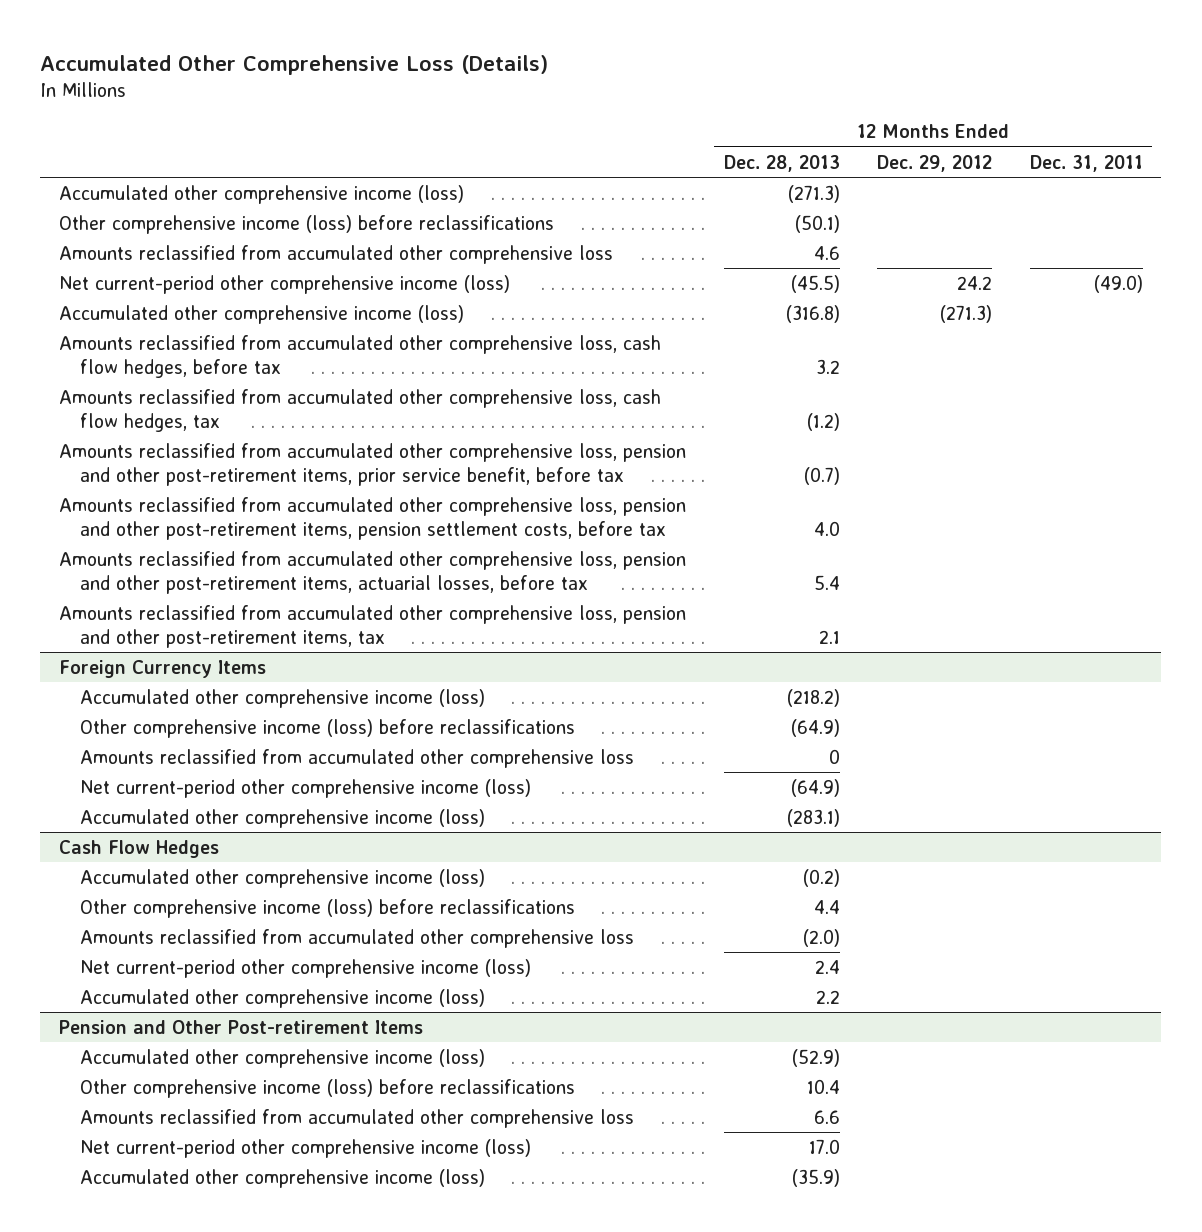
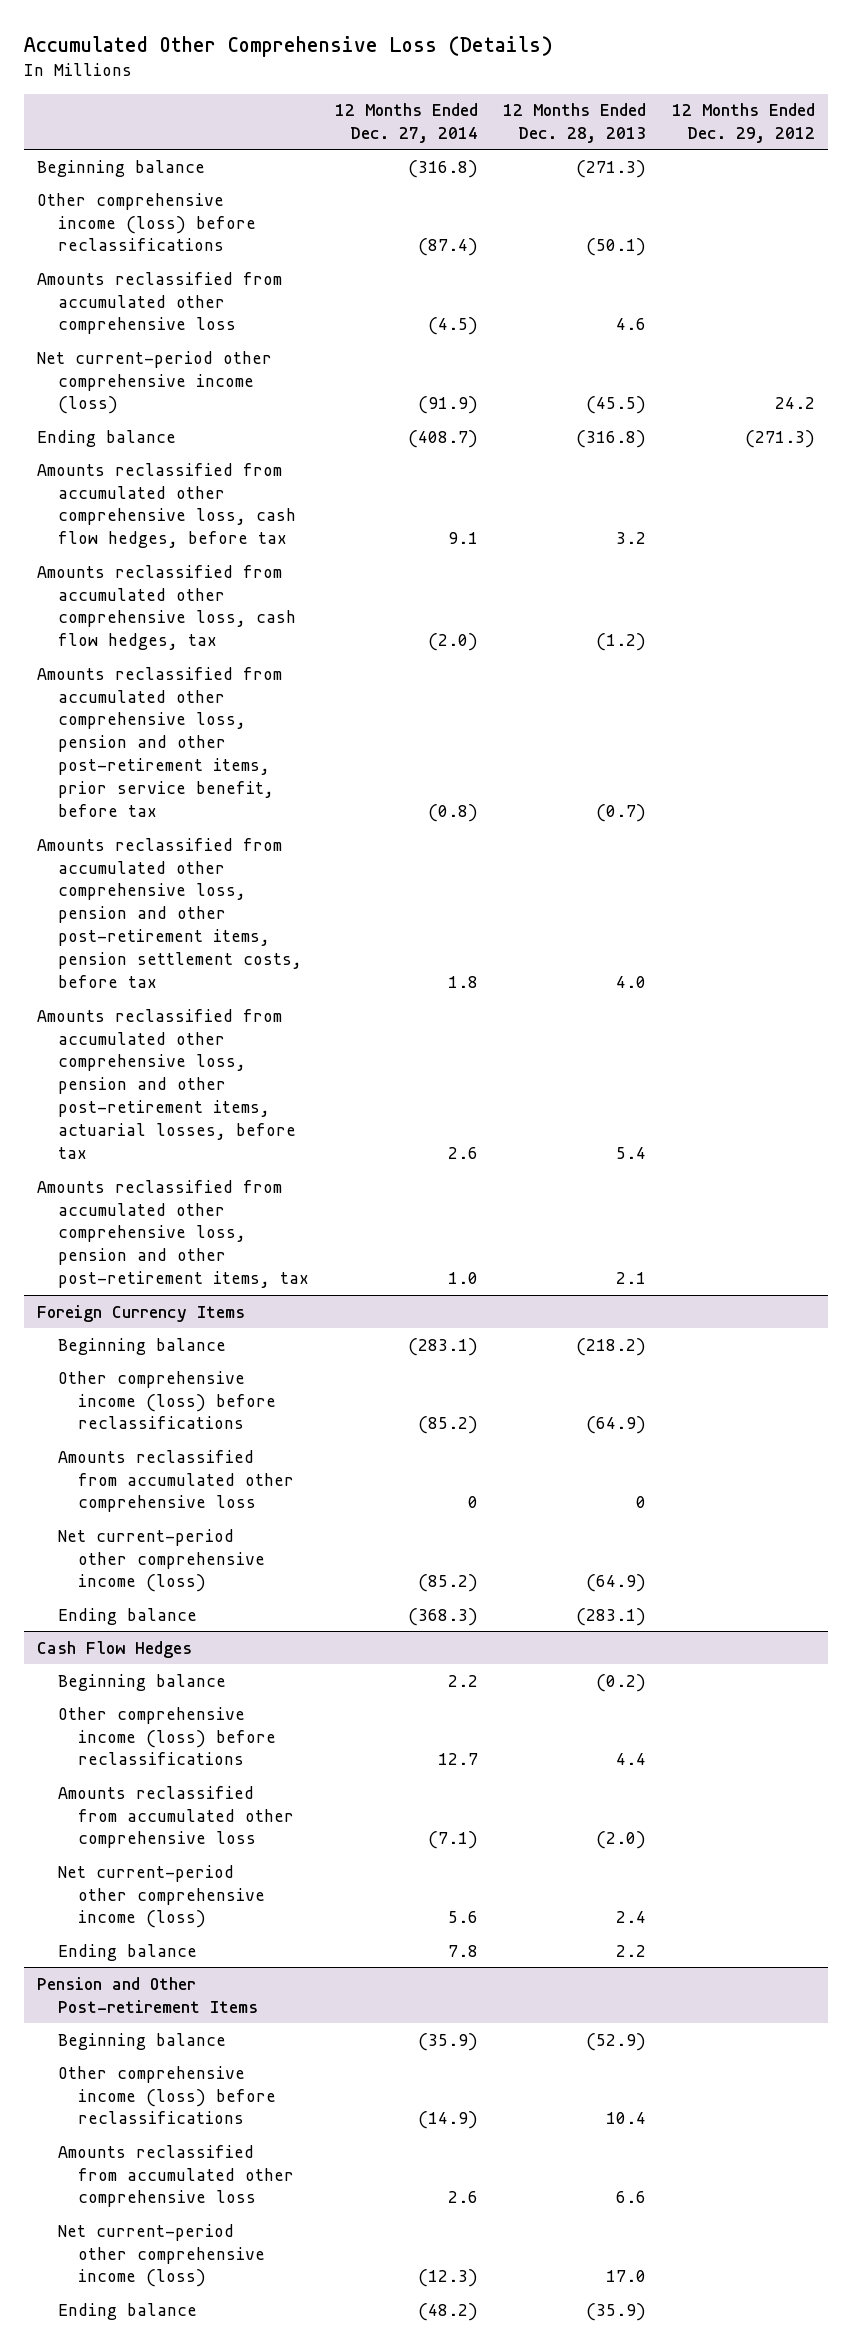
- | 12 Months Ended Dec. 28, 2013 | 12 Months Ended Dec. 29, 2012 | 12 Months Ended Dec. 31, 2011
+ | 12 Months Ended Dec. 27, 2014 | 12 Months Ended Dec. 28, 2013 | 12 Months Ended Dec. 29, 2012
- Accumulated other comprehensive income (loss) | (271.3) | |
+ Beginning balance | (316.8) | (271.3) |
- Accumulated other comprehensive income (loss) | (316.8) | (271.3) |
+ Ending balance | (408.7) | (316.8) | (271.3)
@ Foreign Currency Items
- Accumulated other comprehensive income (loss) | (218.2) | |
+ Beginning balance | (283.1) | (218.2) |
- Accumulated other comprehensive income (loss) | (283.1) | |
+ Ending balance | (368.3) | (283.1) |
@ Cash Flow Hedges
- Accumulated other comprehensive income (loss) | (0.2) | |
+ Beginning balance | 2.2 | (0.2) |
- Accumulated other comprehensive income (loss) | 2.2 | |
+ Ending balance | 7.8 | 2.2 |
@ Pension and Other Post-retirement Items
- Accumulated other comprehensive income (loss) | (52.9) | |
+ Beginning balance | (35.9) | (52.9) |
- Accumulated other comprehensive income (loss) | (35.9) | |
+ Ending balance | (48.2) | (35.9) |

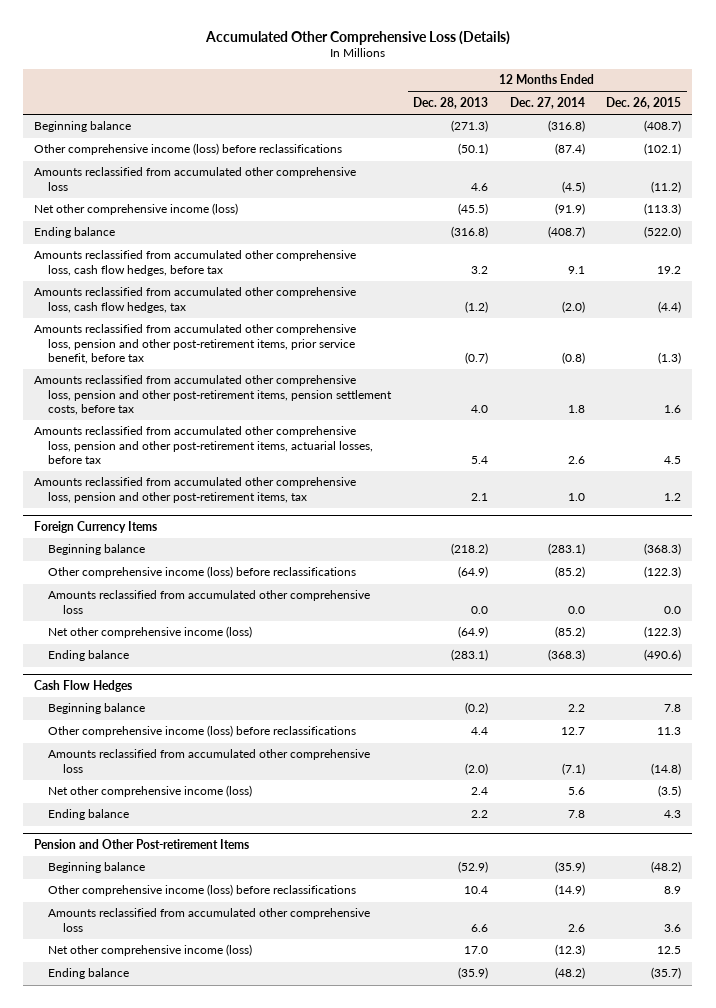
- | 12 Months Ended Dec. 27, 2014 | 12 Months Ended Dec. 28, 2013 | 12 Months Ended Dec. 29, 2012
+ | 12 Months Ended Dec. 28, 2013 | 12 Months Ended Dec. 27, 2014 | 12 Months Ended Dec. 26, 2015
- Net current-period other comprehensive income (loss) | (91.9) | (45.5) | 24.2
+ Net other comprehensive income (loss) | (45.5) | (91.9) | (113.3)
@ Foreign Currency Items
- Amounts reclassified from accumulated other comprehensive loss | 0 | 0 |
- Net current-period other comprehensive income (loss) | (85.2) | (64.9) |
+ Amounts reclassified from accumulated other comprehensive loss | 0.0 | 0.0 | 0.0
+ Net other comprehensive income (loss) | (64.9) | (85.2) | (122.3)
@ Cash Flow Hedges
- Net current-period other comprehensive income (loss) | 5.6 | 2.4 |
+ Net other comprehensive income (loss) | 2.4 | 5.6 | (3.5)
@ Pension and Other Post-retirement Items
- Net current-period other comprehensive income (loss) | (12.3) | 17.0 |
+ Net other comprehensive income (loss) | 17.0 | (12.3) | 12.5

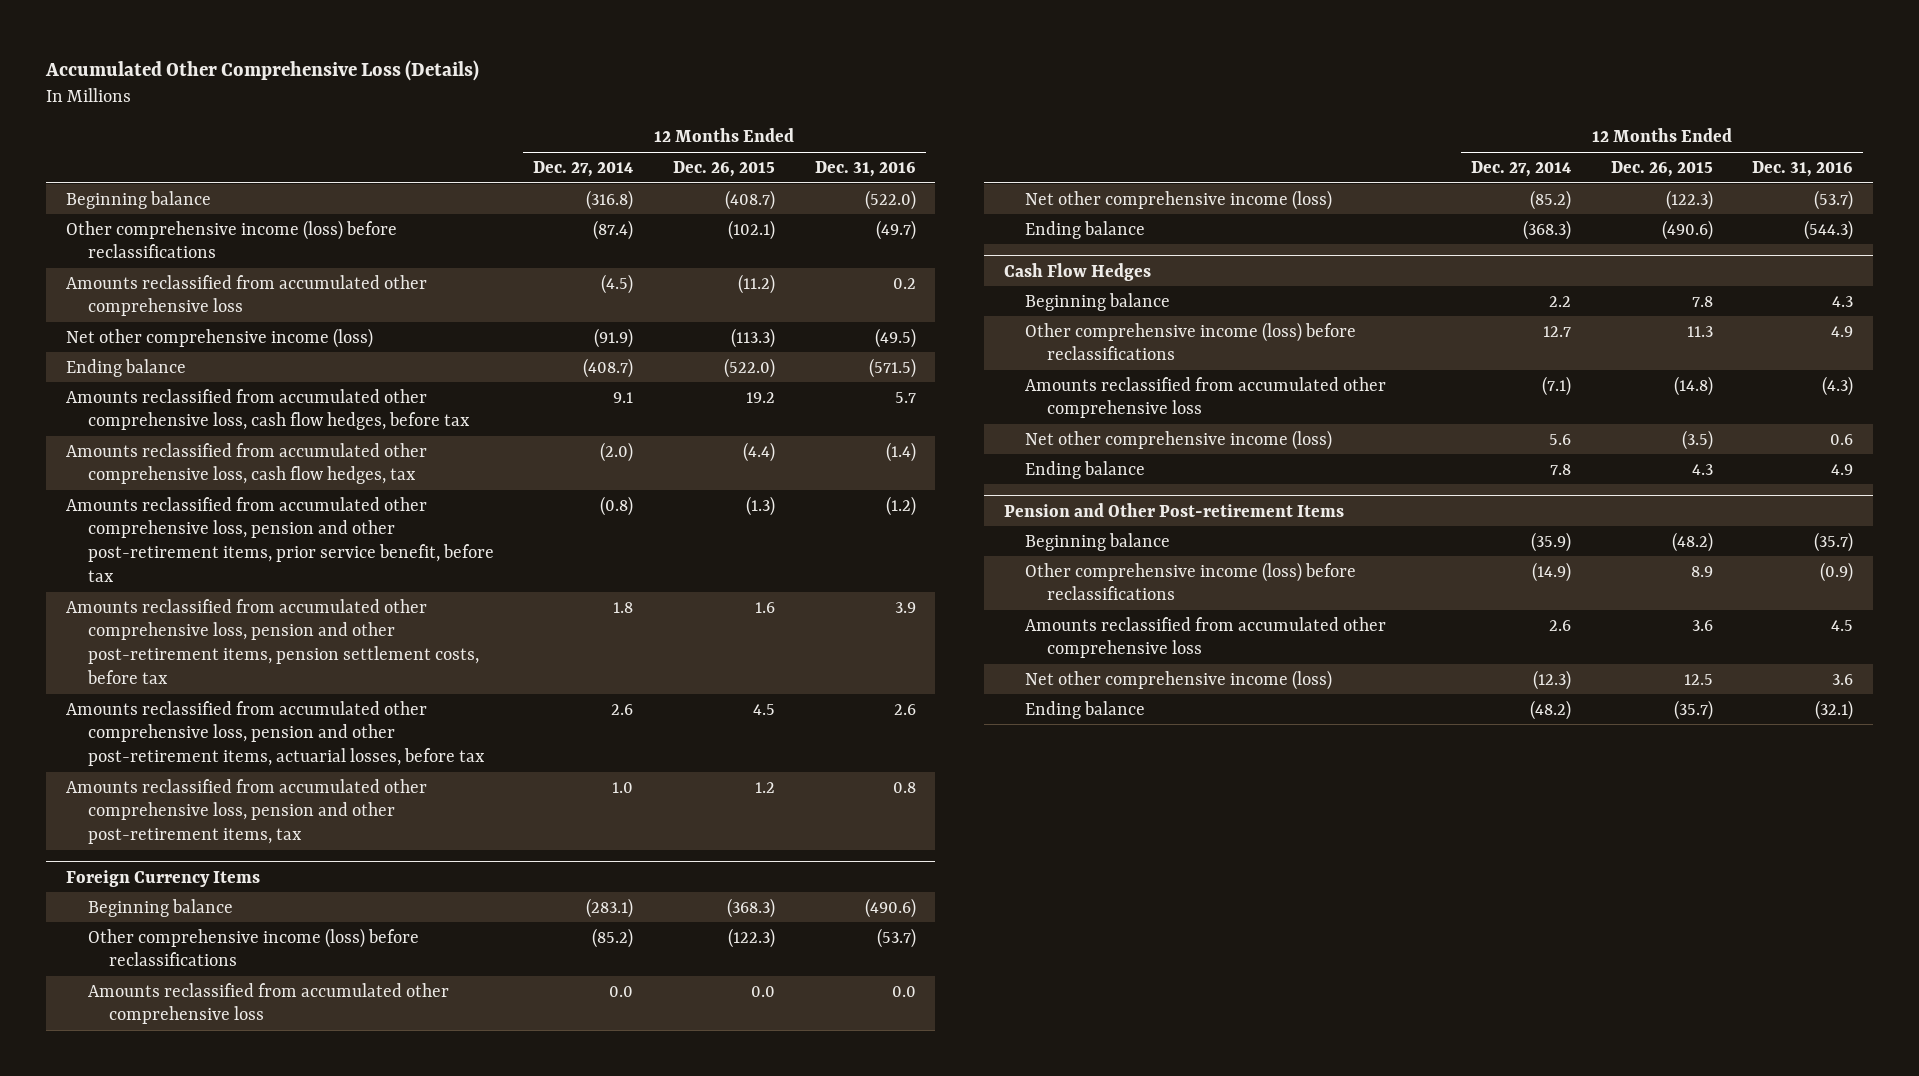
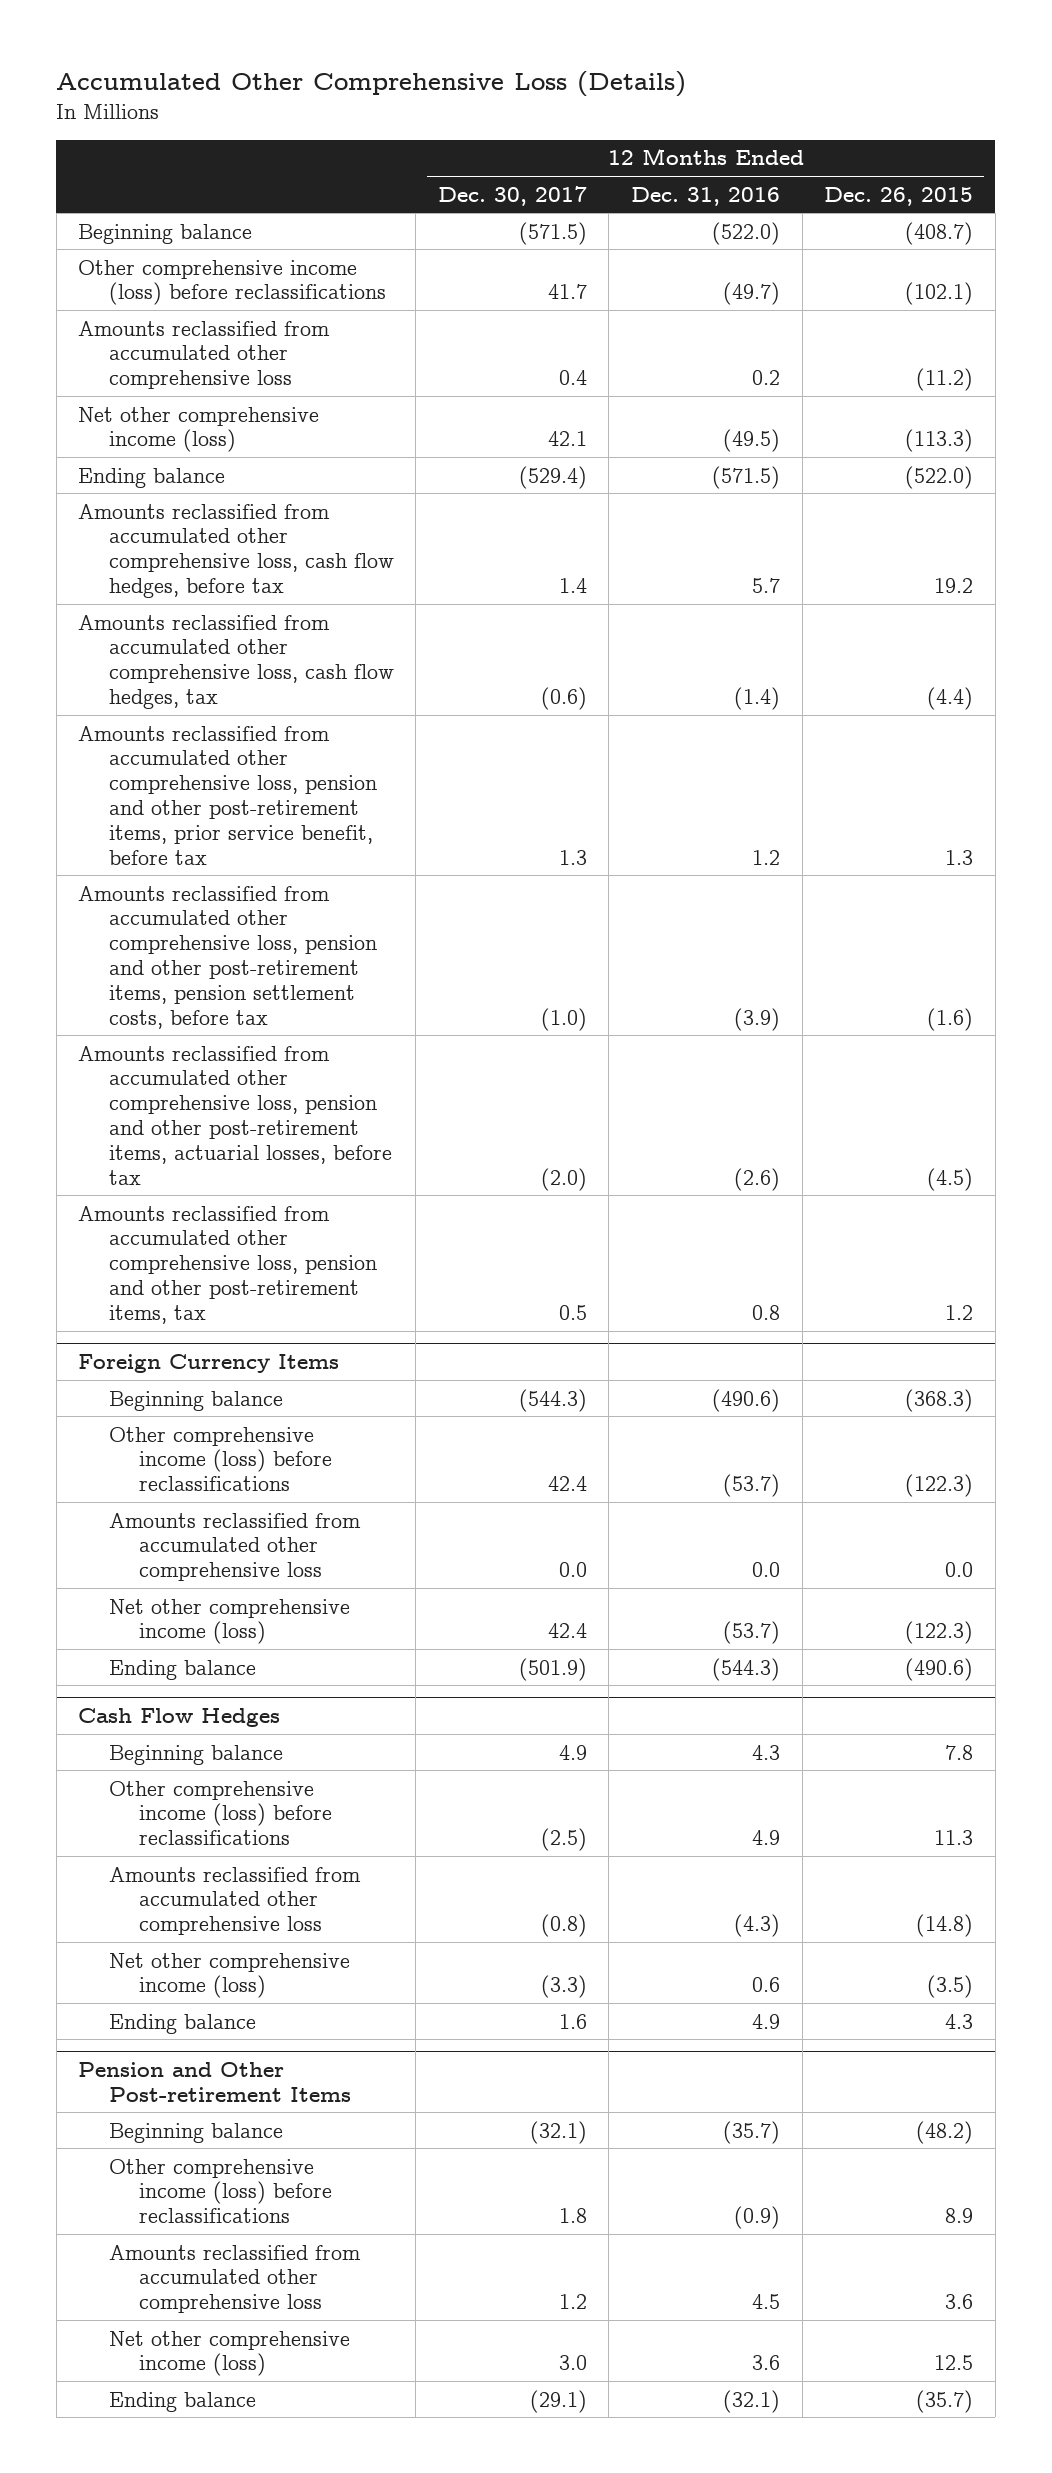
- | 12 Months Ended Dec. 27, 2014 | 12 Months Ended Dec. 26, 2015 | 12 Months Ended Dec. 31, 2016
+ | 12 Months Ended Dec. 30, 2017 | 12 Months Ended Dec. 31, 2016 | 12 Months Ended Dec. 26, 2015
- Amounts reclassified from accumulated other comprehensive loss, pension and other post-retirement items, prior service benefit, before tax | (0.8) | (1.3) | (1.2)
- Amounts reclassified from accumulated other comprehensive loss, pension and other post-retirement items, pension settlement costs, before tax | 1.8 | 1.6 | 3.9
- Amounts reclassified from accumulated other comprehensive loss, pension and other post-retirement items, actuarial losses, before tax | 2.6 | 4.5 | 2.6
+ Amounts reclassified from accumulated other comprehensive loss, pension and other post-retirement items, prior service benefit, before tax | 1.3 | 1.2 | 1.3
+ Amounts reclassified from accumulated other comprehensive loss, pension and other post-retirement items, pension settlement costs, before tax | (1.0) | (3.9) | (1.6)
+ Amounts reclassified from accumulated other comprehensive loss, pension and other post-retirement items, actuarial losses, before tax | (2.0) | (2.6) | (4.5)

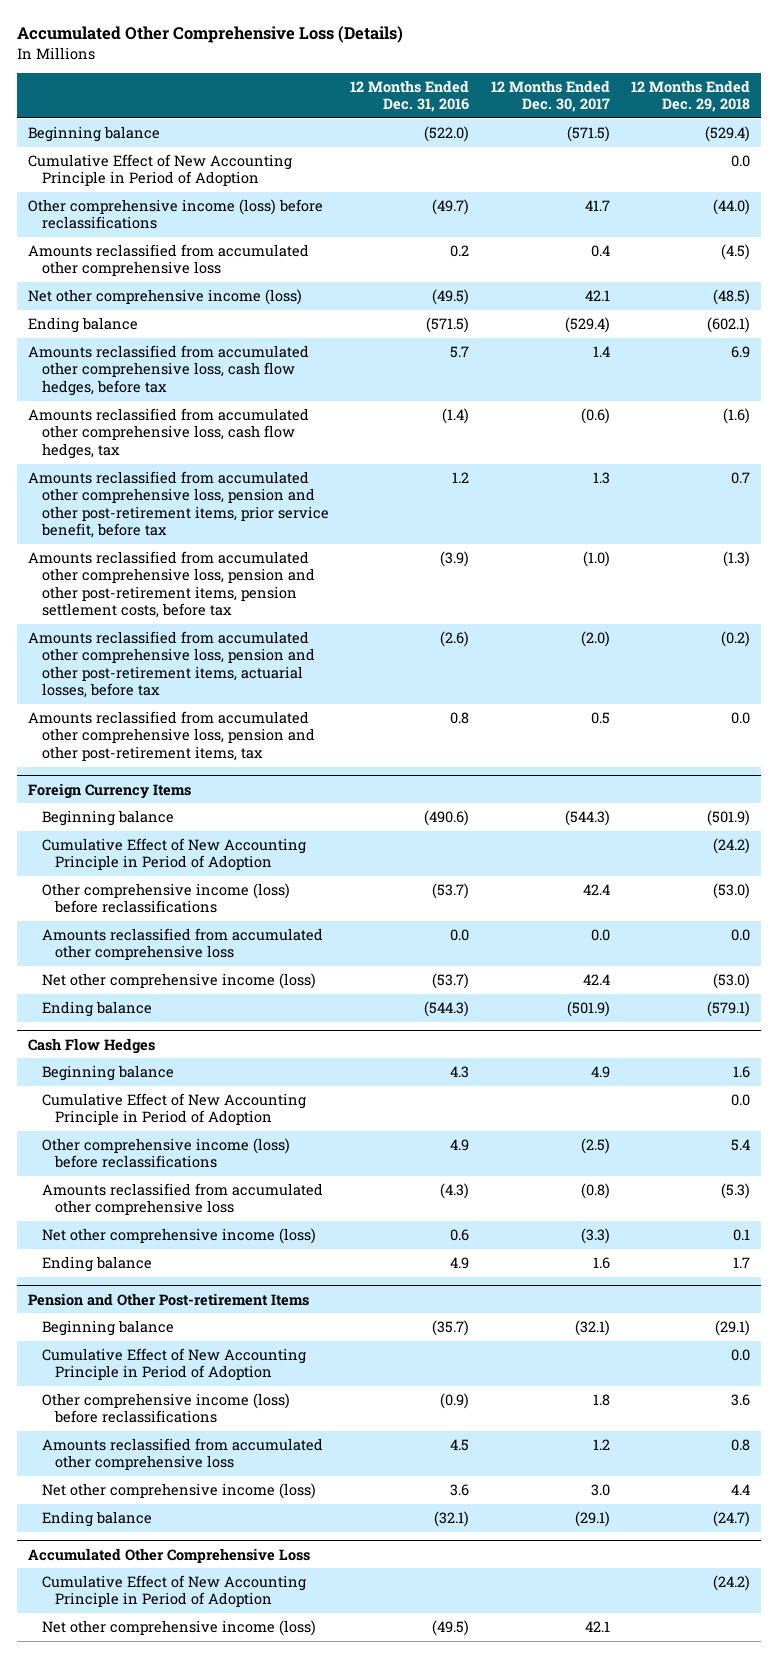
- | 12 Months Ended Dec. 30, 2017 | 12 Months Ended Dec. 31, 2016 | 12 Months Ended Dec. 26, 2015
+ | 12 Months Ended Dec. 31, 2016 | 12 Months Ended Dec. 30, 2017 | 12 Months Ended Dec. 29, 2018
+ Cumulative Effect of New Accounting Principle in Period of Adoption | | | 0.0
@ Foreign Currency Items
+ Cumulative Effect of New Accounting Principle in Period of Adoption | | | (24.2)
@ Cash Flow Hedges
+ Cumulative Effect of New Accounting Principle in Period of Adoption | | | 0.0
@ Pension and Other Post-retirement Items
+ Cumulative Effect of New Accounting Principle in Period of Adoption | | | 0.0
+ Accumulated Other Comprehensive Loss
+ Cumulative Effect of New Accounting Principle in Period of Adoption | | | (24.2)
+ Net other comprehensive income (loss) | (49.5) | 42.1 |

